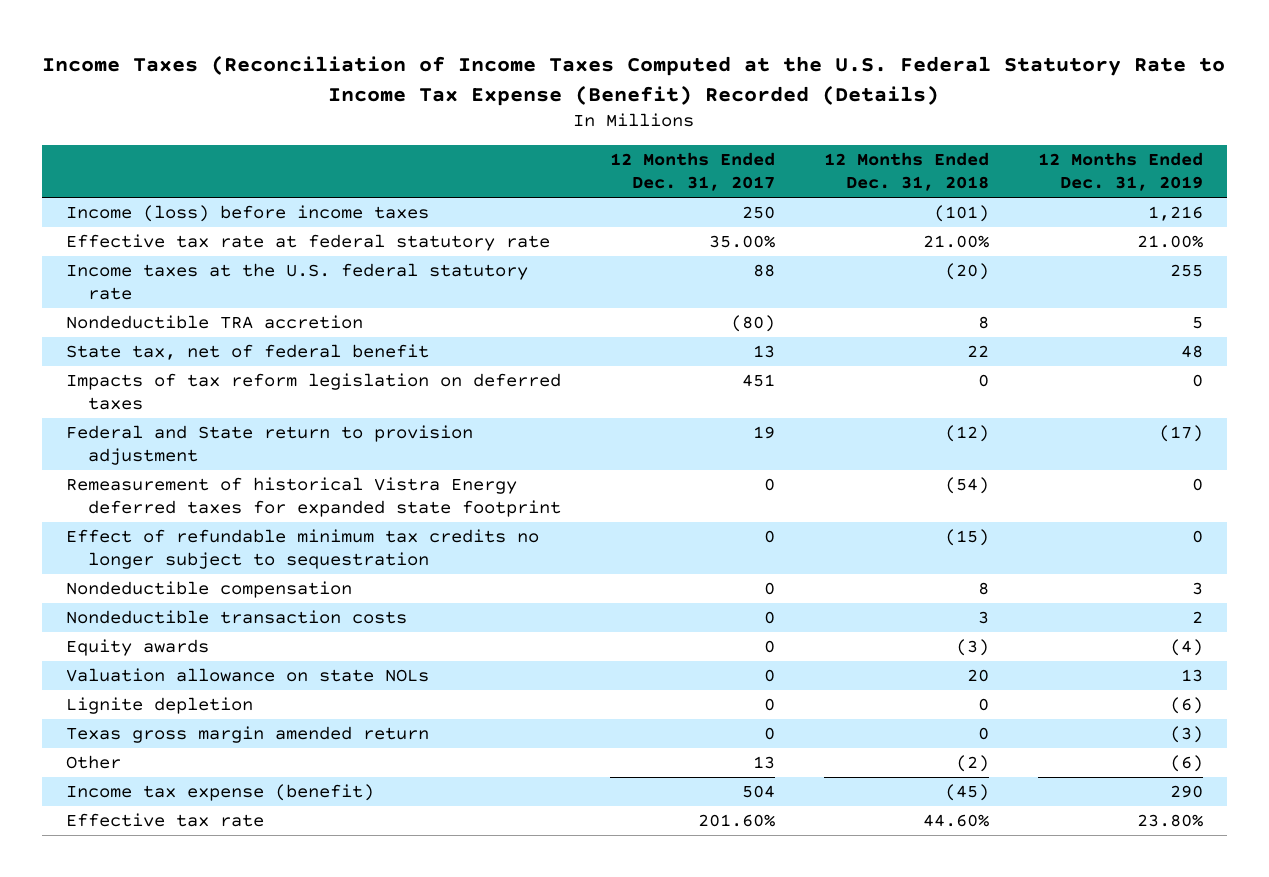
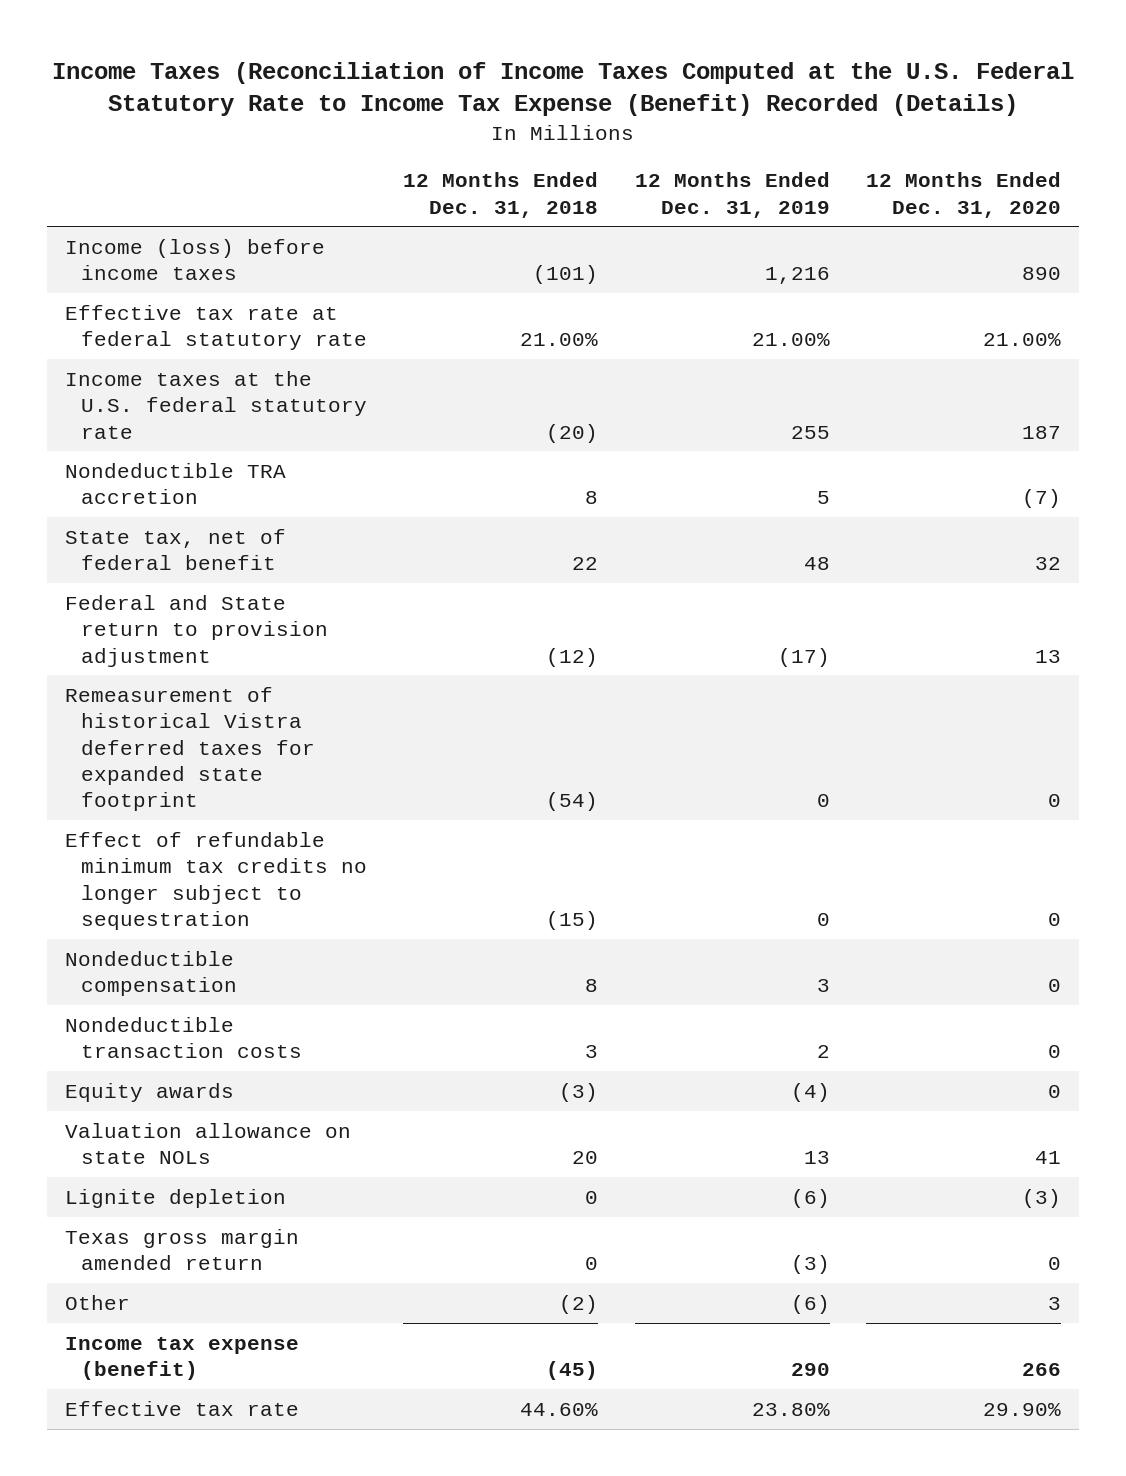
- | 12 Months Ended Dec. 31, 2017 | 12 Months Ended Dec. 31, 2018 | 12 Months Ended Dec. 31, 2019
+ | 12 Months Ended Dec. 31, 2018 | 12 Months Ended Dec. 31, 2019 | 12 Months Ended Dec. 31, 2020
- Impacts of tax reform legislation on deferred taxes | 451 | 0 | 0
- Remeasurement of historical Vistra Energy deferred taxes for expanded state footprint | 0 | (54) | 0
+ Remeasurement of historical Vistra deferred taxes for expanded state footprint | (54) | 0 | 0

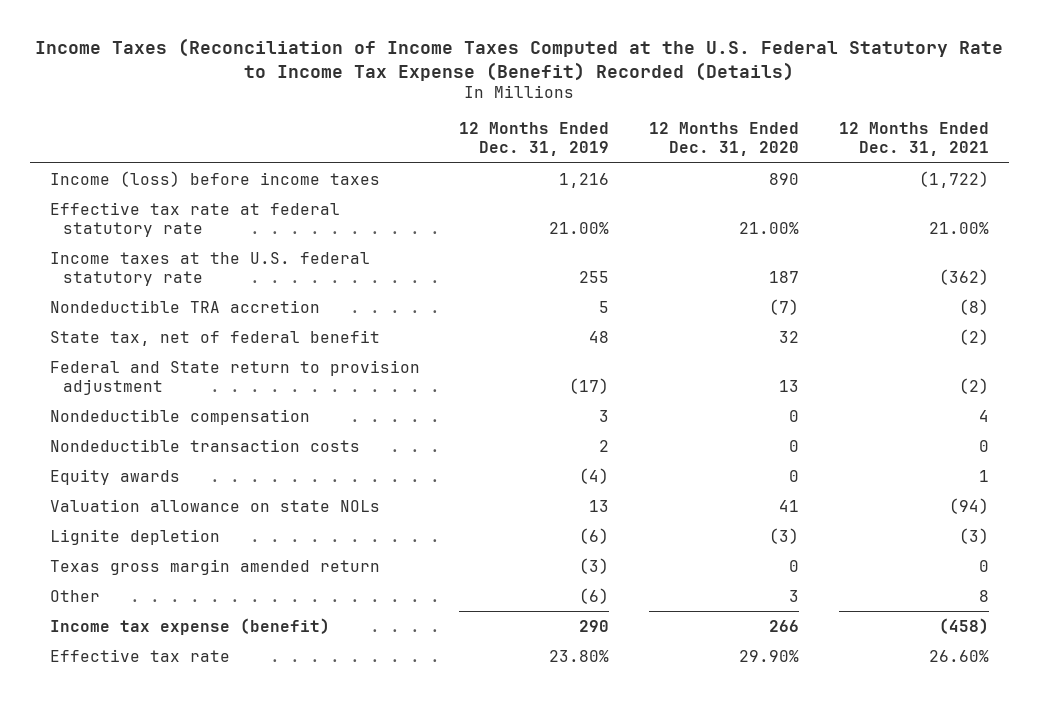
- | 12 Months Ended Dec. 31, 2018 | 12 Months Ended Dec. 31, 2019 | 12 Months Ended Dec. 31, 2020
+ | 12 Months Ended Dec. 31, 2019 | 12 Months Ended Dec. 31, 2020 | 12 Months Ended Dec. 31, 2021
- Remeasurement of historical Vistra deferred taxes for expanded state footprint | (54) | 0 | 0
- Effect of refundable minimum tax credits no longer subject to sequestration | (15) | 0 | 0

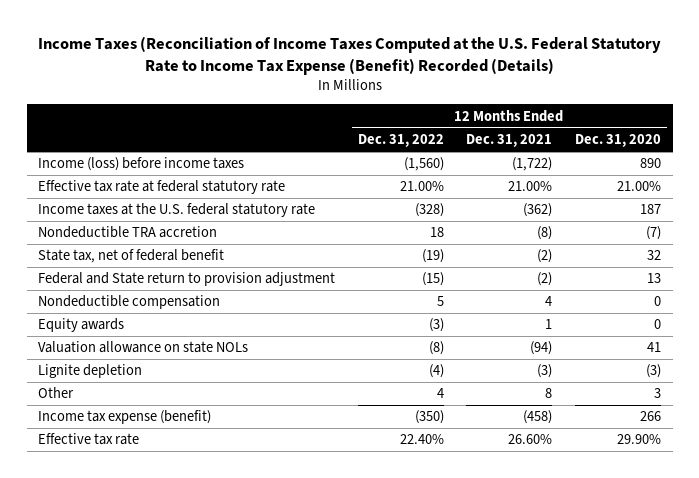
- | 12 Months Ended Dec. 31, 2019 | 12 Months Ended Dec. 31, 2020 | 12 Months Ended Dec. 31, 2021
+ | 12 Months Ended Dec. 31, 2022 | 12 Months Ended Dec. 31, 2021 | 12 Months Ended Dec. 31, 2020
- Nondeductible transaction costs | 2 | 0 | 0
- Texas gross margin amended return | (3) | 0 | 0

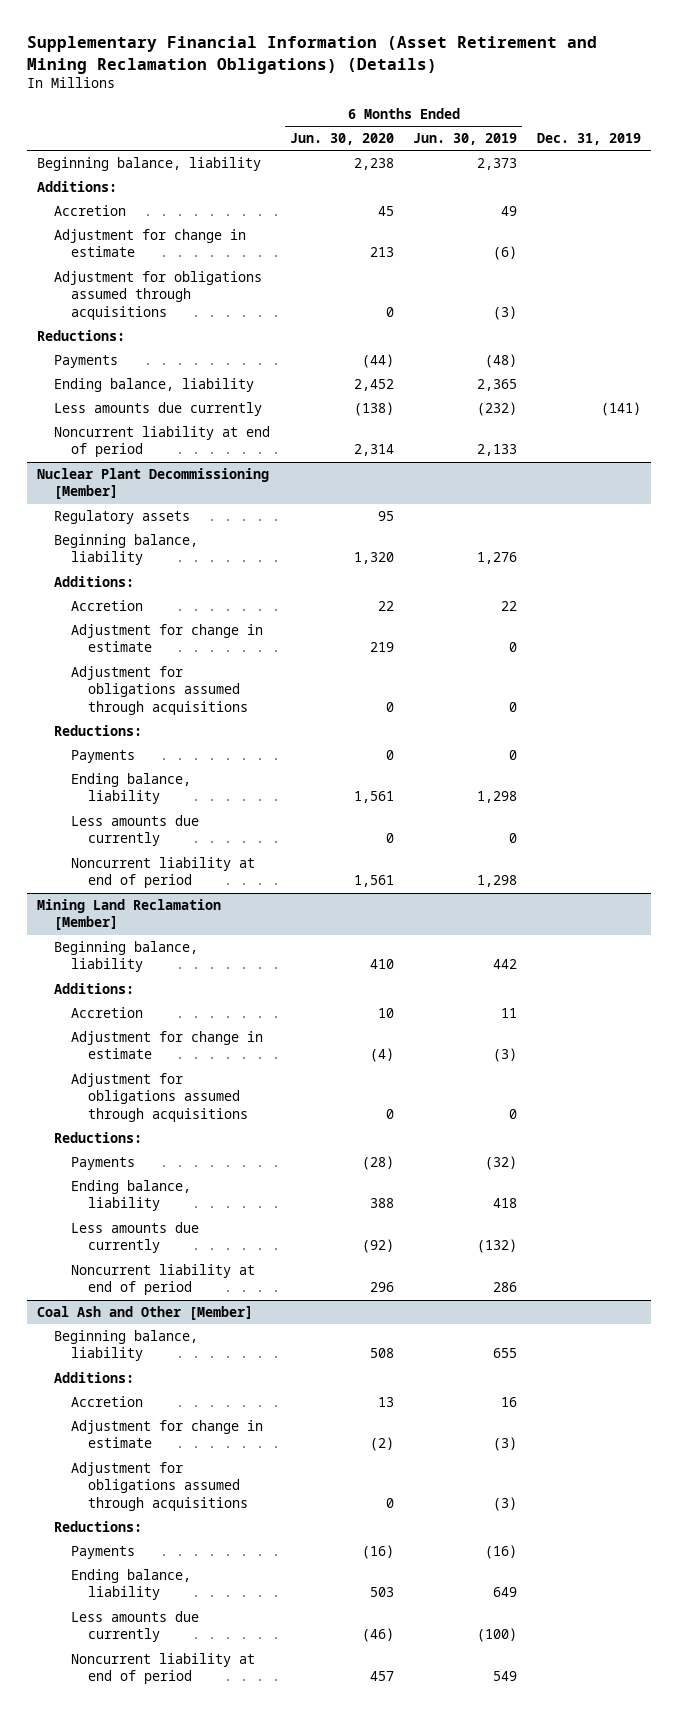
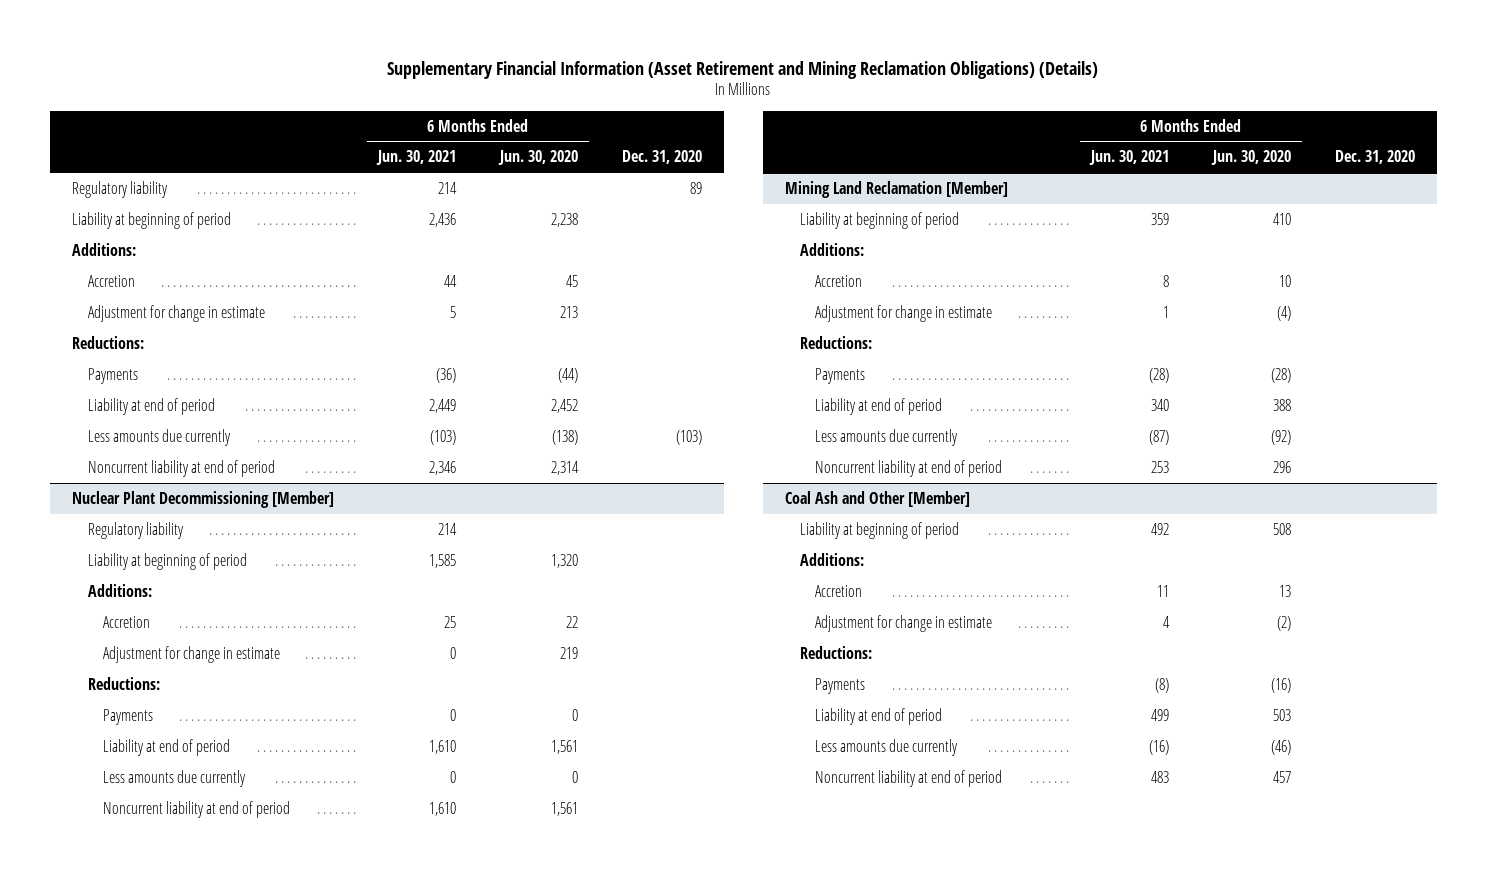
- | 6 Months Ended Jun. 30, 2020 | 6 Months Ended Jun. 30, 2019 | Dec. 31, 2019
+ | 6 Months Ended Jun. 30, 2021 | 6 Months Ended Jun. 30, 2020 | Dec. 31, 2020
- Beginning balance, liability | 2,238 | 2,373 |
+ Regulatory liability | 214 | | 89
+ Liability at beginning of period | 2,436 | 2,238 |
- Adjustment for obligations assumed through acquisitions | 0 | (3) |
- Ending balance, liability | 2,452 | 2,365 |
+ Liability at end of period | 2,449 | 2,452 |
@ Nuclear Plant Decommissioning [Member]
- Regulatory assets | 95 | |
- Beginning balance, liability | 1,320 | 1,276 |
+ Regulatory liability | 214 | |
+ Liability at beginning of period | 1,585 | 1,320 |
- Adjustment for obligations assumed through acquisitions | 0 | 0 |
- Ending balance, liability | 1,561 | 1,298 |
+ Liability at end of period | 1,610 | 1,561 |
@ Mining Land Reclamation [Member]
- Beginning balance, liability | 410 | 442 |
+ Liability at beginning of period | 359 | 410 |
- Adjustment for obligations assumed through acquisitions | 0 | 0 |
- Ending balance, liability | 388 | 418 |
+ Liability at end of period | 340 | 388 |
@ Coal Ash and Other [Member]
- Beginning balance, liability | 508 | 655 |
+ Liability at beginning of period | 492 | 508 |
- Adjustment for obligations assumed through acquisitions | 0 | (3) |
- Ending balance, liability | 503 | 649 |
+ Liability at end of period | 499 | 503 |

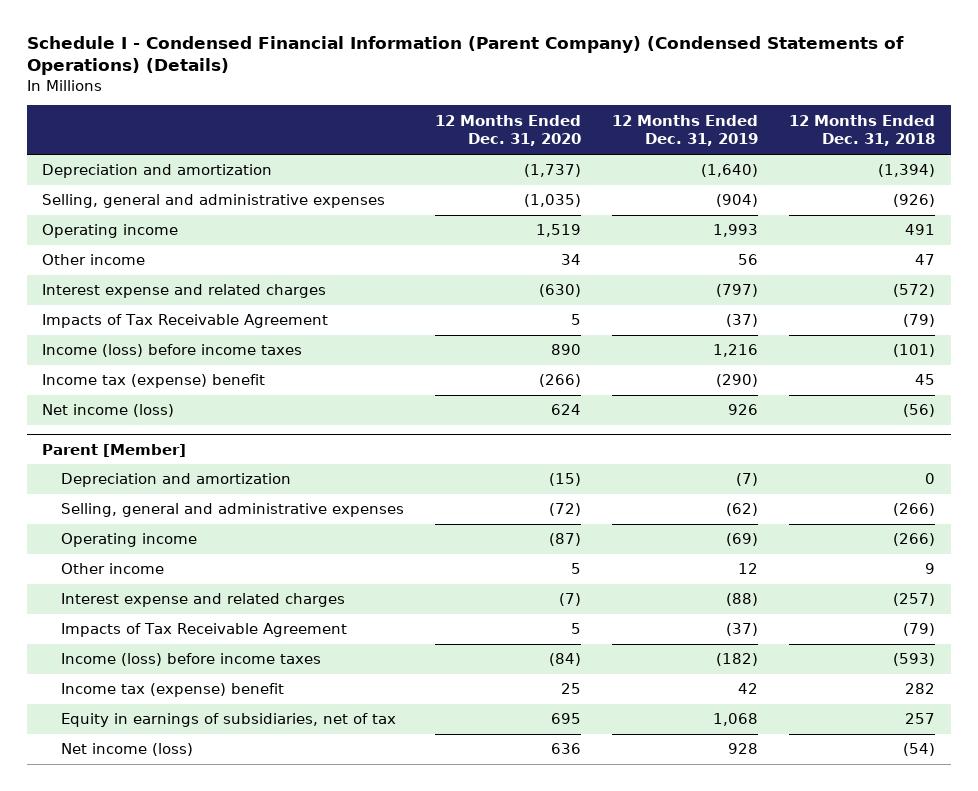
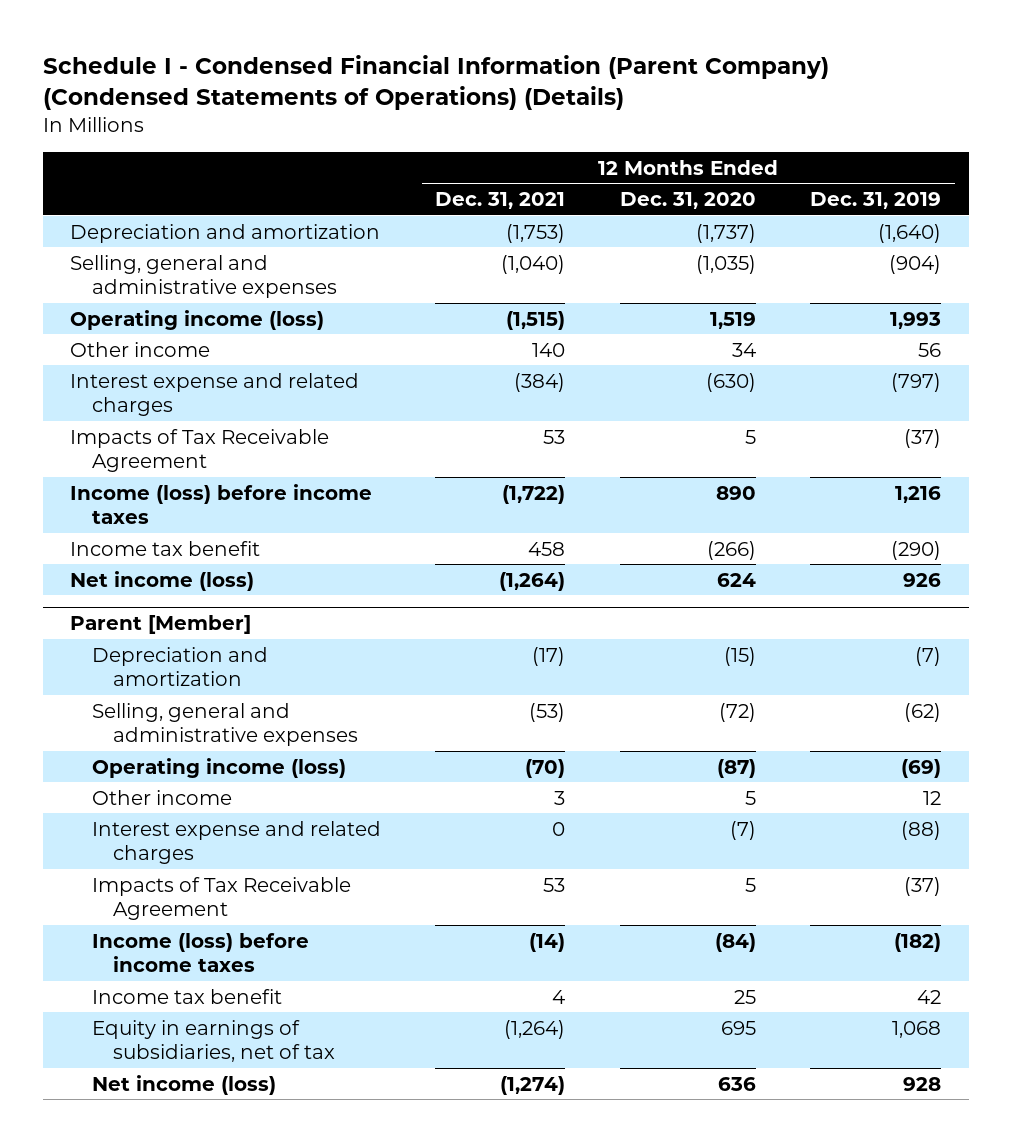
- | 12 Months Ended Dec. 31, 2020 | 12 Months Ended Dec. 31, 2019 | 12 Months Ended Dec. 31, 2018
+ | 12 Months Ended Dec. 31, 2021 | 12 Months Ended Dec. 31, 2020 | 12 Months Ended Dec. 31, 2019
- Operating income | 1,519 | 1,993 | 491
+ Operating income (loss) | (1,515) | 1,519 | 1,993
- Income tax (expense) benefit | (266) | (290) | 45
+ Income tax benefit | 458 | (266) | (290)
@ Parent [Member]
- Operating income | (87) | (69) | (266)
+ Operating income (loss) | (70) | (87) | (69)
- Income tax (expense) benefit | 25 | 42 | 282
+ Income tax benefit | 4 | 25 | 42

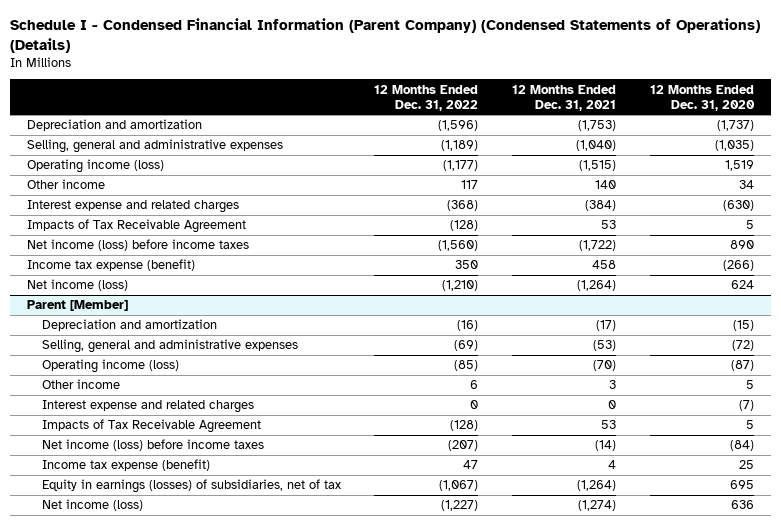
- | 12 Months Ended Dec. 31, 2021 | 12 Months Ended Dec. 31, 2020 | 12 Months Ended Dec. 31, 2019
+ | 12 Months Ended Dec. 31, 2022 | 12 Months Ended Dec. 31, 2021 | 12 Months Ended Dec. 31, 2020
- Income (loss) before income taxes | (1,722) | 890 | 1,216
- Income tax benefit | 458 | (266) | (290)
+ Net income (loss) before income taxes | (1,560) | (1,722) | 890
+ Income tax expense (benefit) | 350 | 458 | (266)
@ Parent [Member]
- Income (loss) before income taxes | (14) | (84) | (182)
- Income tax benefit | 4 | 25 | 42
- Equity in earnings of subsidiaries, net of tax | (1,264) | 695 | 1,068
+ Net income (loss) before income taxes | (207) | (14) | (84)
+ Income tax expense (benefit) | 47 | 4 | 25
+ Equity in earnings (losses) of subsidiaries, net of tax | (1,067) | (1,264) | 695

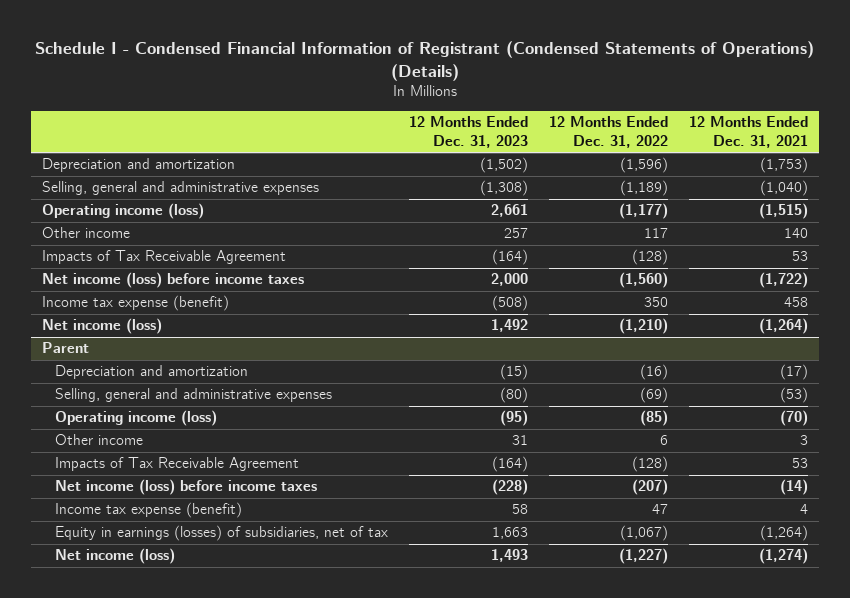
- Schedule I - Condensed Financial Information (Parent Company) (Condensed Statements of Operations) (Details)
+ Schedule I - Condensed Financial Information of Registrant (Condensed Statements of Operations) (Details)
- | 12 Months Ended Dec. 31, 2022 | 12 Months Ended Dec. 31, 2021 | 12 Months Ended Dec. 31, 2020
+ | 12 Months Ended Dec. 31, 2023 | 12 Months Ended Dec. 31, 2022 | 12 Months Ended Dec. 31, 2021
- Interest expense and related charges | (368) | (384) | (630)
- Parent [Member]
+ Parent
- Interest expense and related charges | 0 | 0 | (7)

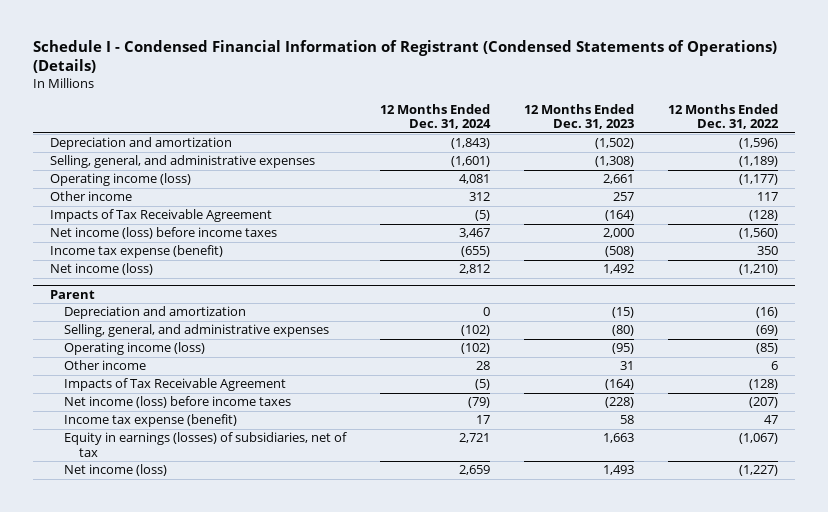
- | 12 Months Ended Dec. 31, 2023 | 12 Months Ended Dec. 31, 2022 | 12 Months Ended Dec. 31, 2021
+ | 12 Months Ended Dec. 31, 2024 | 12 Months Ended Dec. 31, 2023 | 12 Months Ended Dec. 31, 2022
- Selling, general and administrative expenses | (1,308) | (1,189) | (1,040)
+ Selling, general, and administrative expenses | (1,601) | (1,308) | (1,189)
@ Parent
- Selling, general and administrative expenses | (80) | (69) | (53)
+ Selling, general, and administrative expenses | (102) | (80) | (69)

